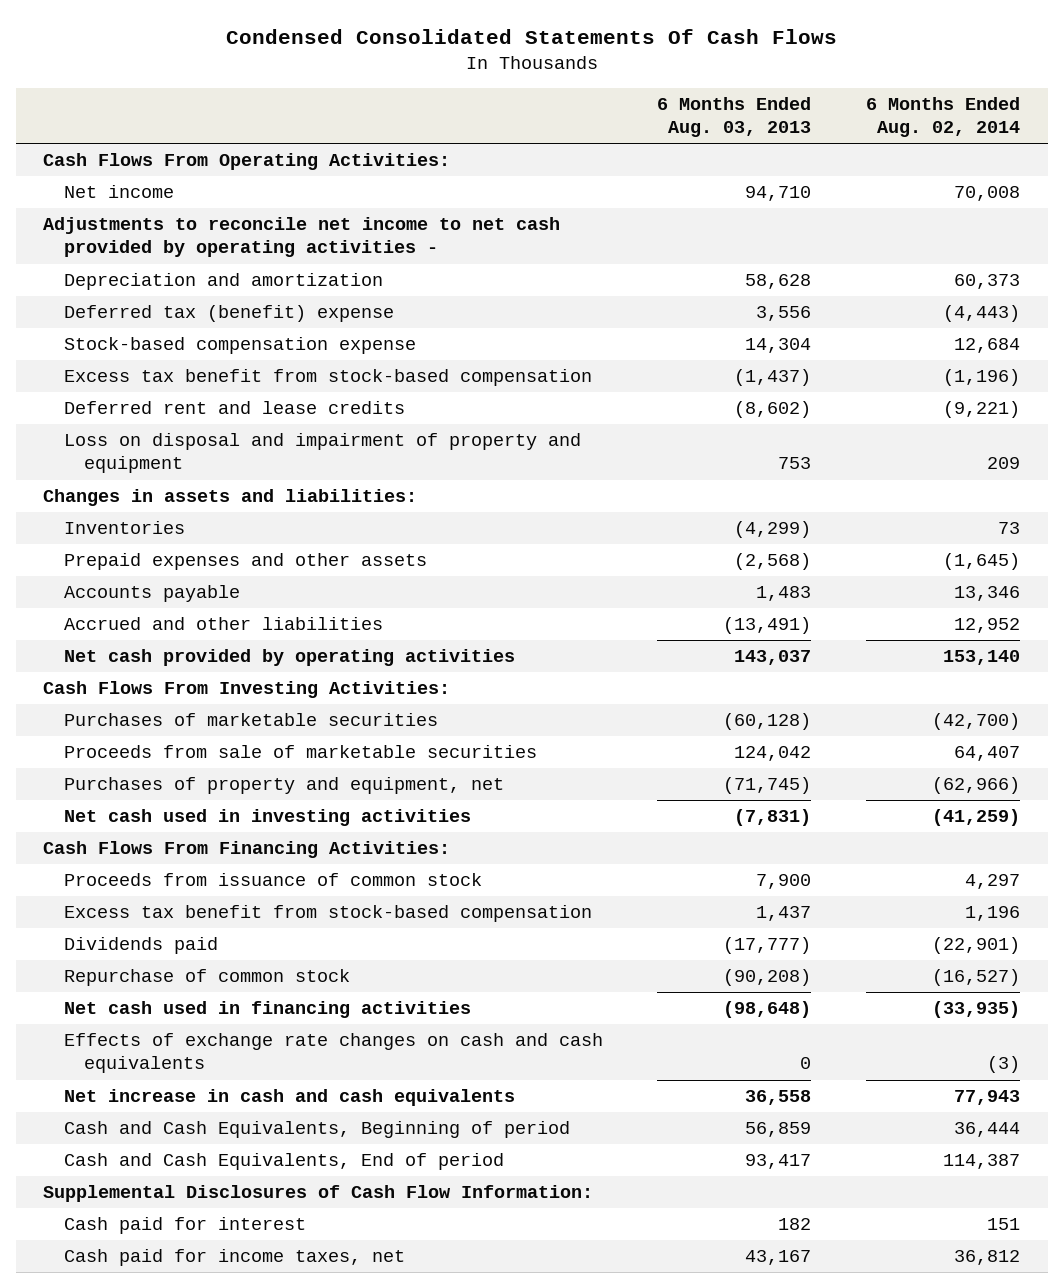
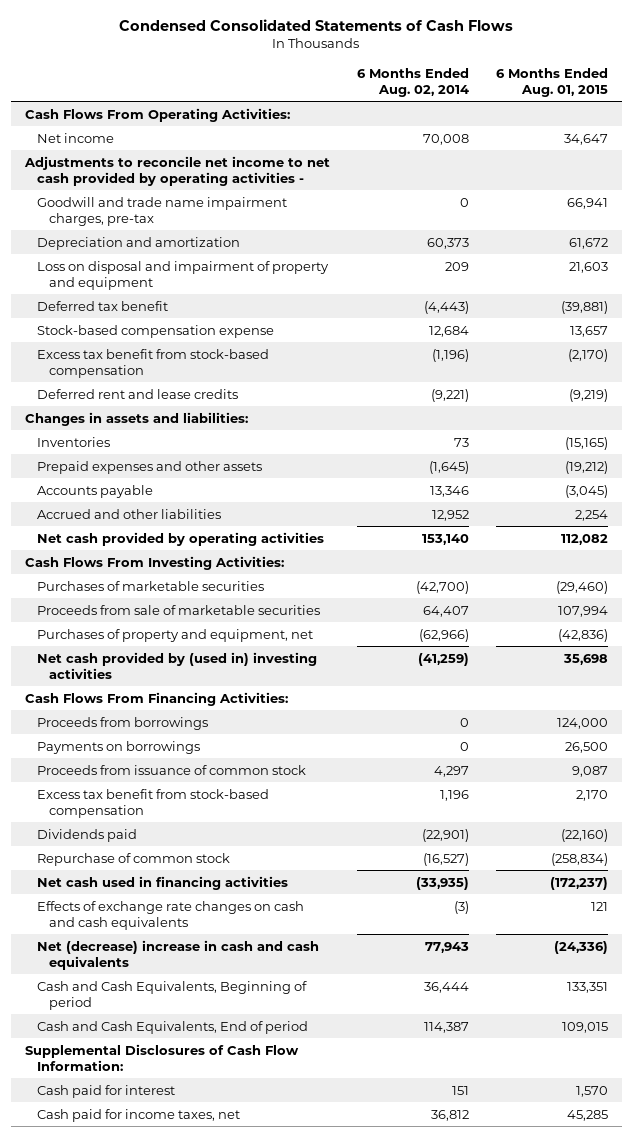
- Condensed Consolidated Statements Of Cash Flows
+ Condensed Consolidated Statements of Cash Flows
- | 6 Months Ended Aug. 03, 2013 | 6 Months Ended Aug. 02, 2014
+ | 6 Months Ended Aug. 02, 2014 | 6 Months Ended Aug. 01, 2015
+ Goodwill and trade name impairment charges, pre-tax | 0 | 66,941
- Deferred tax (benefit) expense | 3,556 | (4,443)
moved up: Loss on disposal and impairment of property and equipment | 209 | 21,603
+ Deferred tax benefit | (4,443) | (39,881)
- Net cash used in investing activities | (7,831) | (41,259)
+ Net cash provided by (used in) investing activities | (41,259) | 35,698
+ Proceeds from borrowings | 0 | 124,000
+ Payments on borrowings | 0 | 26,500
- Net increase in cash and cash equivalents | 36,558 | 77,943
+ Net (decrease) increase in cash and cash equivalents | 77,943 | (24,336)

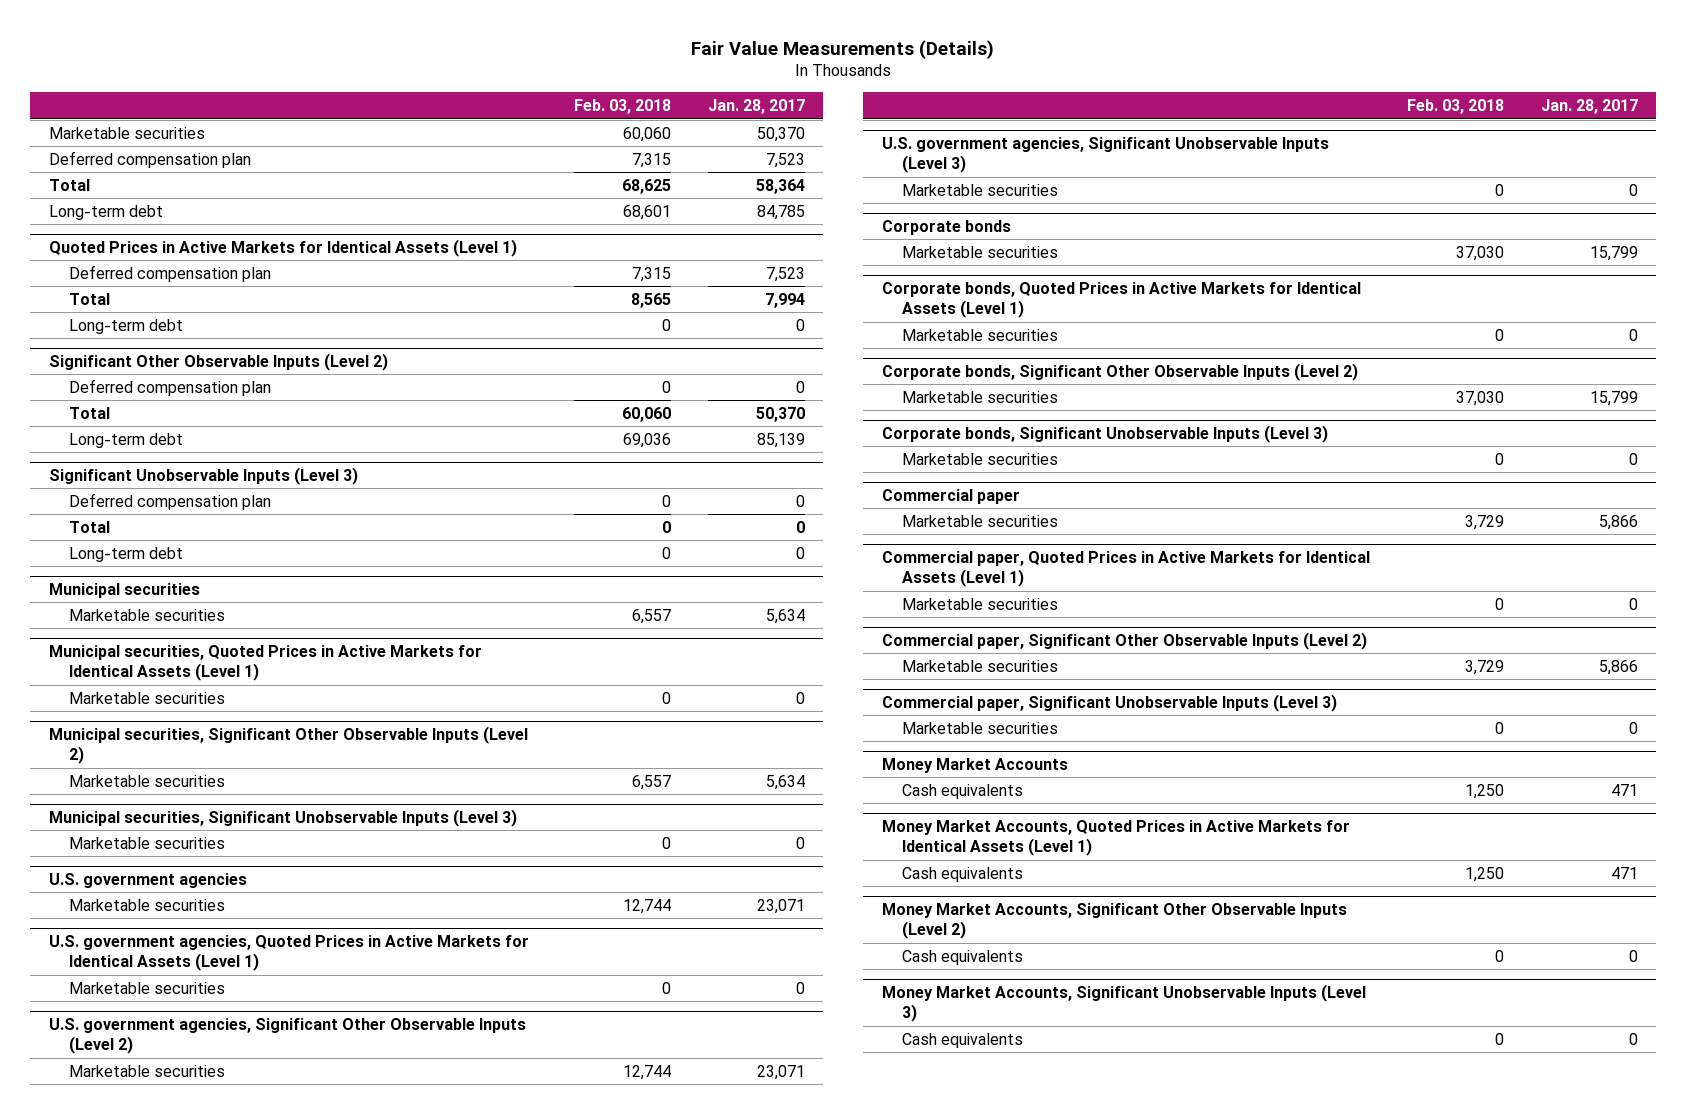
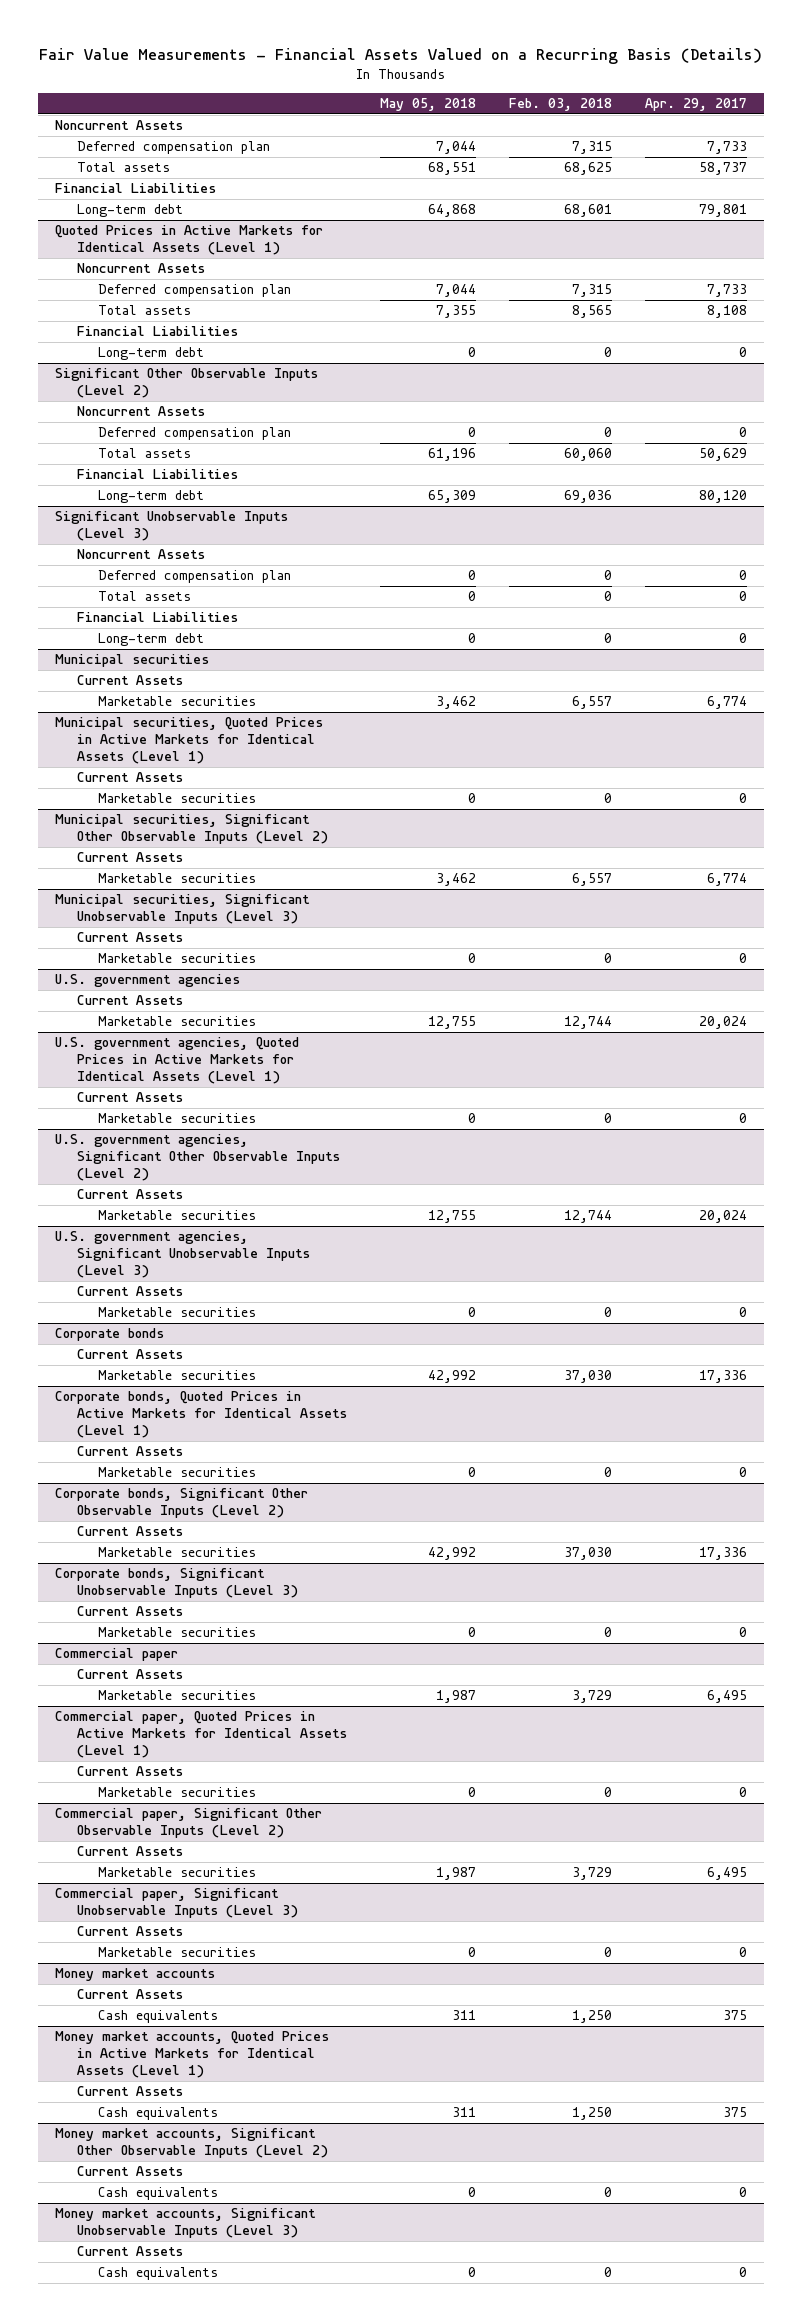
- Fair Value Measurements (Details)
+ Fair Value Measurements - Financial Assets Valued on a Recurring Basis (Details)
- | Feb. 03, 2018 | Jan. 28, 2017
+ | May 05, 2018 | Feb. 03, 2018 | Apr. 29, 2017
- Marketable securities | 60,060 | 50,370
+ Noncurrent Assets
- Total | 68,625 | 58,364
+ Total assets | 68,551 | 68,625 | 58,737
+ Financial Liabilities
@ Quoted Prices in Active Markets for Identical Assets (Level 1)
+ Noncurrent Assets
- Total | 8,565 | 7,994
+ Total assets | 7,355 | 8,565 | 8,108
+ Financial Liabilities
@ Significant Other Observable Inputs (Level 2)
+ Noncurrent Assets
- Total | 60,060 | 50,370
+ Total assets | 61,196 | 60,060 | 50,629
+ Financial Liabilities
@ Significant Unobservable Inputs (Level 3)
+ Noncurrent Assets
- Total | 0 | 0
+ Total assets | 0 | 0 | 0
+ Financial Liabilities
@ Municipal securities
+ Current Assets
@ Municipal securities, Quoted Prices in Active Markets for Identical Assets (Level 1)
+ Current Assets
@ Municipal securities, Significant Other Observable Inputs (Level 2)
+ Current Assets
@ Municipal securities, Significant Unobservable Inputs (Level 3)
+ Current Assets
@ U.S. government agencies
+ Current Assets
@ U.S. government agencies, Quoted Prices in Active Markets for Identical Assets (Level 1)
+ Current Assets
@ U.S. government agencies, Significant Other Observable Inputs (Level 2)
+ Current Assets
@ U.S. government agencies, Significant Unobservable Inputs (Level 3)
+ Current Assets
@ Corporate bonds
+ Current Assets
@ Corporate bonds, Quoted Prices in Active Markets for Identical Assets (Level 1)
+ Current Assets
@ Corporate bonds, Significant Other Observable Inputs (Level 2)
+ Current Assets
@ Corporate bonds, Significant Unobservable Inputs (Level 3)
+ Current Assets
@ Commercial paper
+ Current Assets
@ Commercial paper, Quoted Prices in Active Markets for Identical Assets (Level 1)
+ Current Assets
@ Commercial paper, Significant Other Observable Inputs (Level 2)
+ Current Assets
@ Commercial paper, Significant Unobservable Inputs (Level 3)
+ Current Assets
- Money Market Accounts
+ Money market accounts
+ Current Assets
- Money Market Accounts, Quoted Prices in Active Markets for Identical Assets (Level 1)
+ Money market accounts, Quoted Prices in Active Markets for Identical Assets (Level 1)
+ Current Assets
- Money Market Accounts, Significant Other Observable Inputs (Level 2)
+ Money market accounts, Significant Other Observable Inputs (Level 2)
+ Current Assets
- Money Market Accounts, Significant Unobservable Inputs (Level 3)
+ Money market accounts, Significant Unobservable Inputs (Level 3)
+ Current Assets

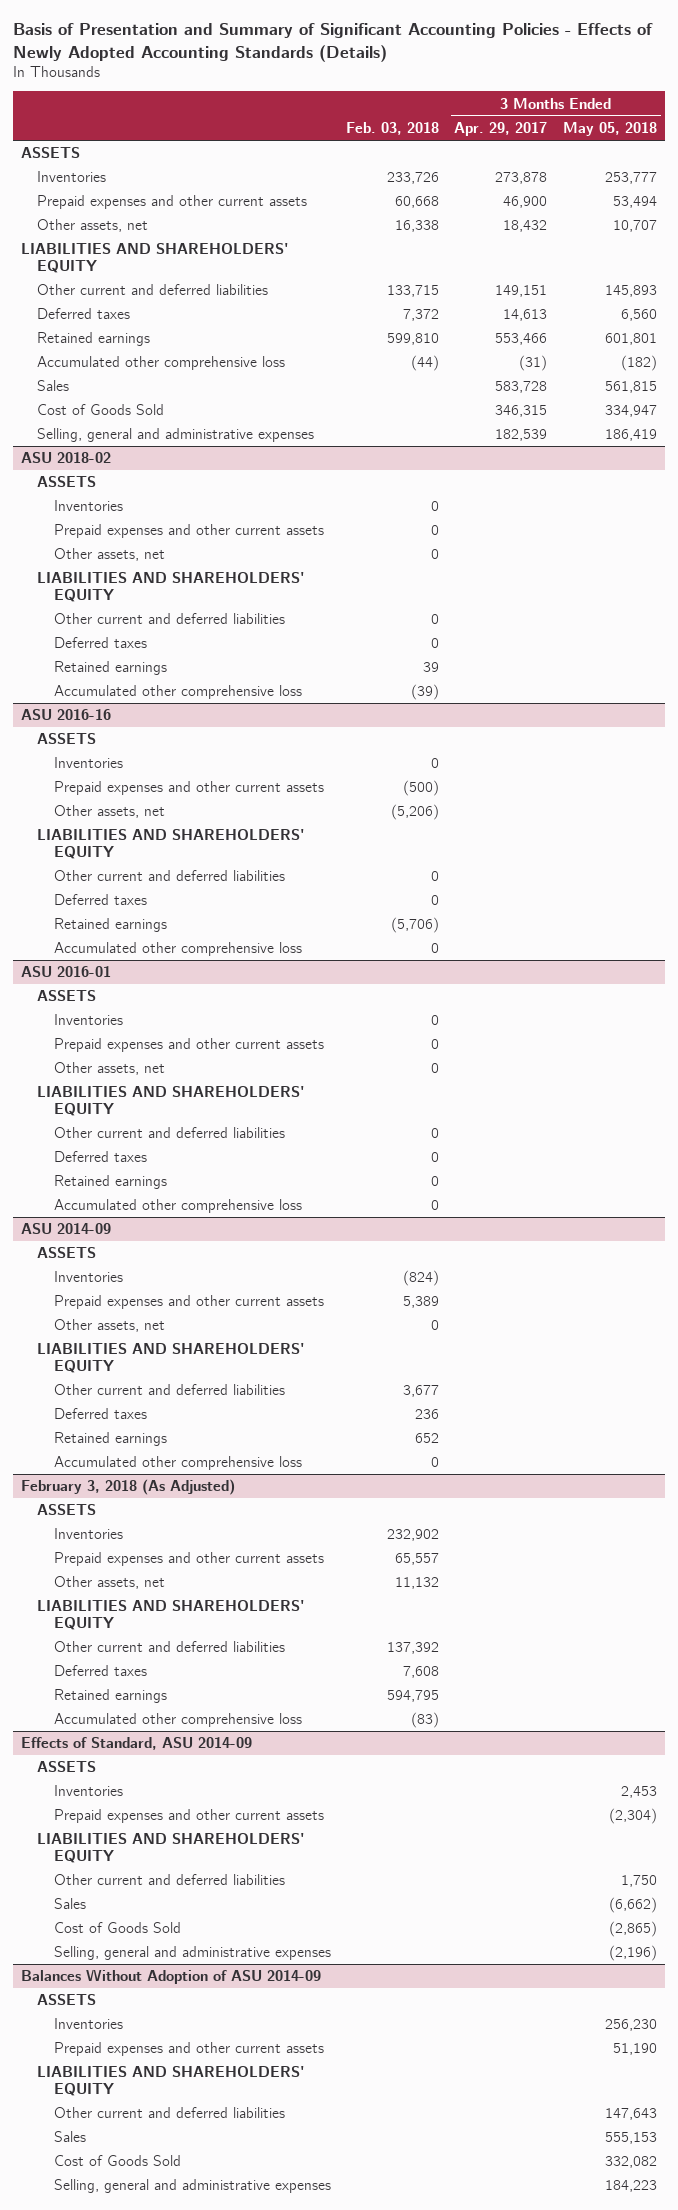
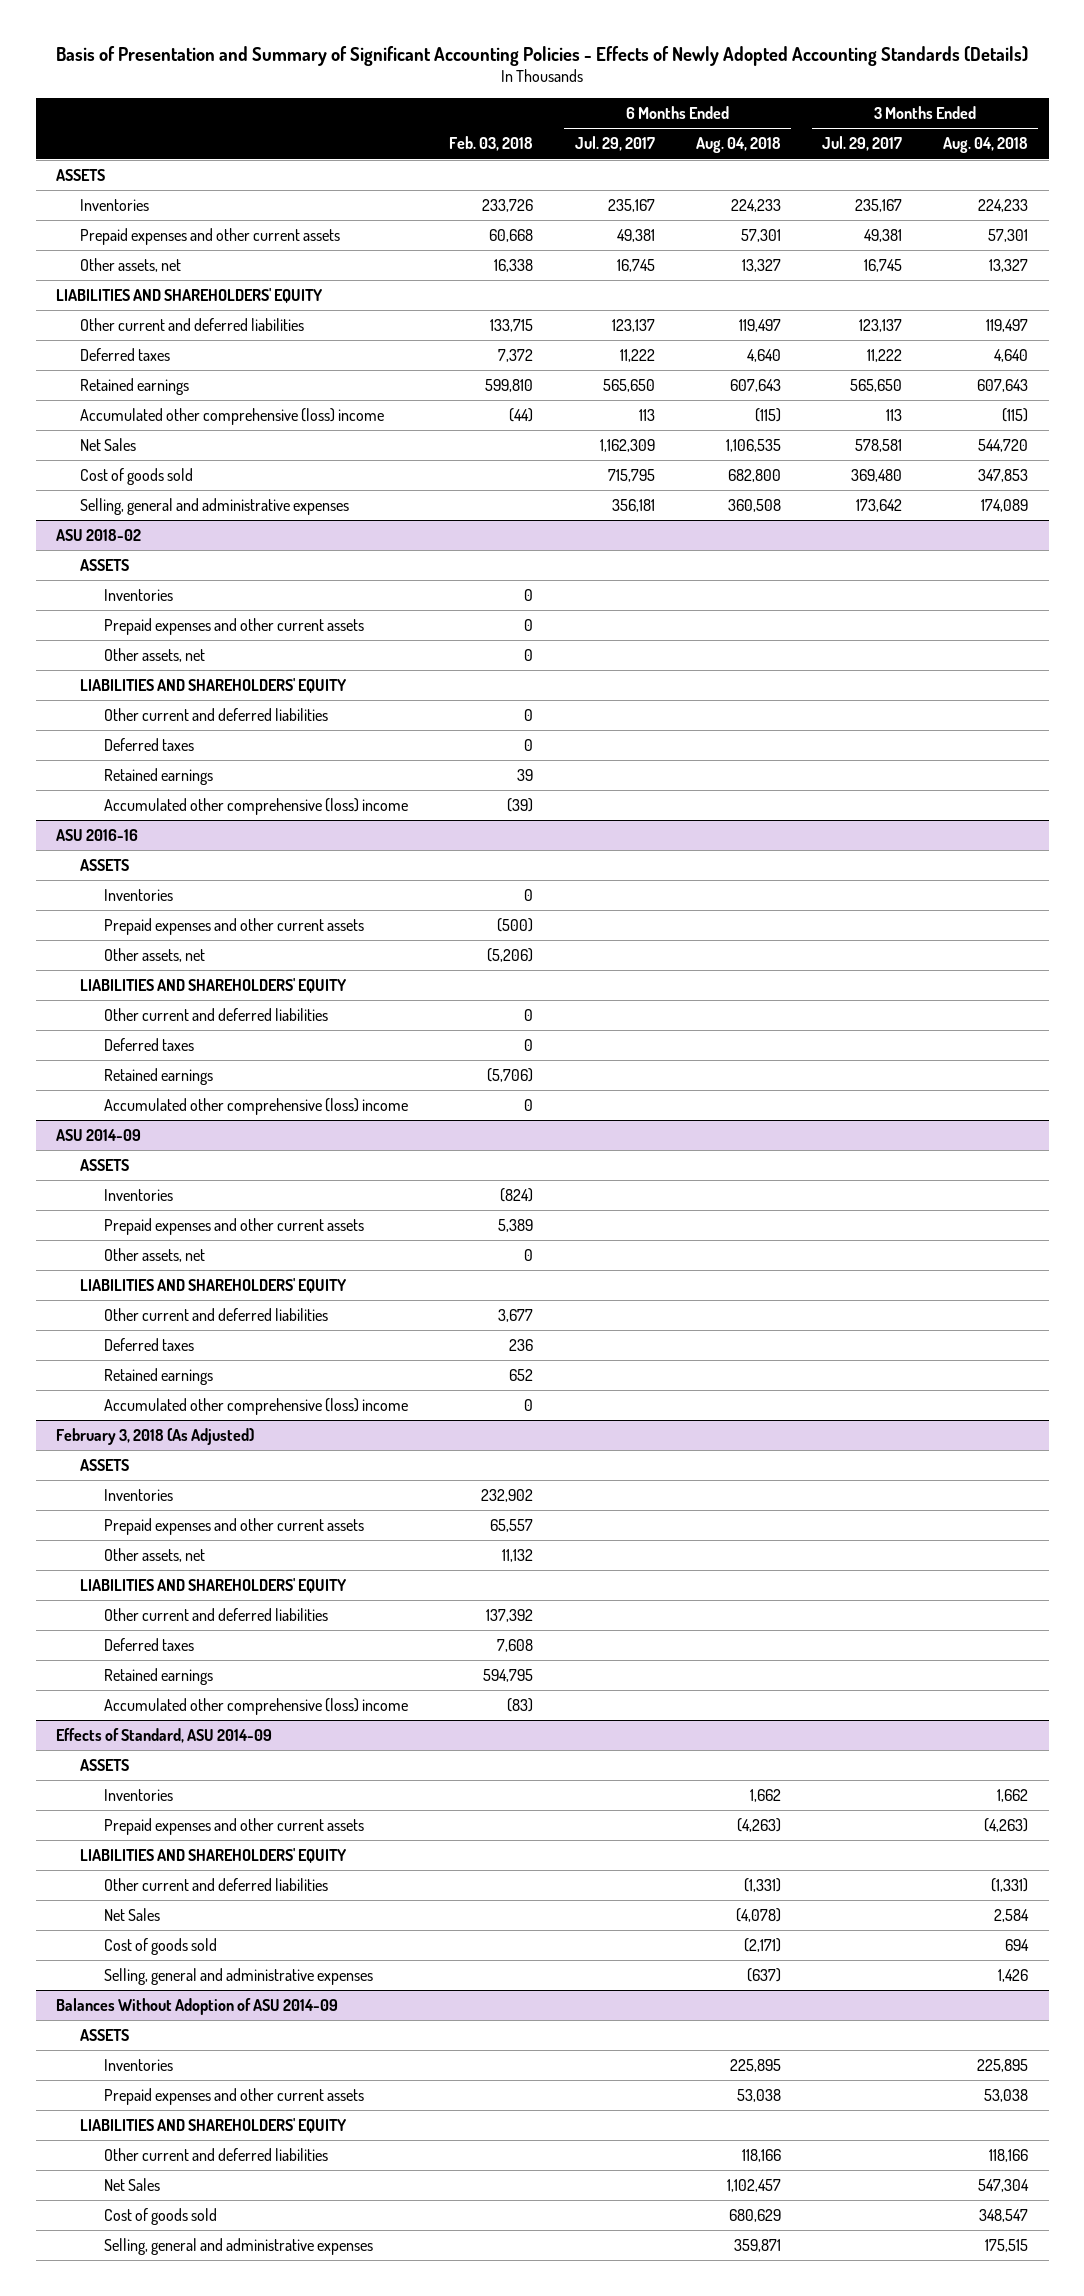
- | Feb. 03, 2018 | 3 Months Ended Apr. 29, 2017 | 3 Months Ended May 05, 2018
+ | Feb. 03, 2018 | 6 Months Ended Jul. 29, 2017 | 6 Months Ended Aug. 04, 2018 | 3 Months Ended Jul. 29, 2017 | 3 Months Ended Aug. 04, 2018
- Accumulated other comprehensive loss | (44) | (31) | (182)
- Sales | | 583,728 | 561,815
- Cost of Goods Sold | | 346,315 | 334,947
+ Accumulated other comprehensive (loss) income | (44) | 113 | (115) | 113 | (115)
+ Net Sales | | 1,162,309 | 1,106,535 | 578,581 | 544,720
+ Cost of goods sold | | 715,795 | 682,800 | 369,480 | 347,853
@ ASU 2018-02
- Accumulated other comprehensive loss | (39) | |
+ Accumulated other comprehensive (loss) income | (39) | | | |
@ ASU 2016-16
- Accumulated other comprehensive loss | 0 | |
- ASU 2016-01
- ASSETS
- Inventories | 0 | |
- Prepaid expenses and other current assets | 0 | |
- Other assets, net | 0 | |
- LIABILITIES AND SHAREHOLDERS' EQUITY
- Other current and deferred liabilities | 0 | |
- Deferred taxes | 0 | |
- Retained earnings | 0 | |
- Accumulated other comprehensive loss | 0 | |
@ ASU 2016-16
+ Accumulated other comprehensive (loss) income | 0 | | | |
@ ASU 2014-09
- Accumulated other comprehensive loss | 0 | |
+ Accumulated other comprehensive (loss) income | 0 | | | |
@ February 3, 2018 (As Adjusted)
- Accumulated other comprehensive loss | (83) | |
+ Accumulated other comprehensive (loss) income | (83) | | | |
@ Effects of Standard, ASU 2014-09
- Sales | | | (6,662)
- Cost of Goods Sold | | | (2,865)
+ Net Sales | | | (4,078) | | 2,584
+ Cost of goods sold | | | (2,171) | | 694
@ Balances Without Adoption of ASU 2014-09
- Sales | | | 555,153
- Cost of Goods Sold | | | 332,082
+ Net Sales | | | 1,102,457 | | 547,304
+ Cost of goods sold | | | 680,629 | | 348,547

